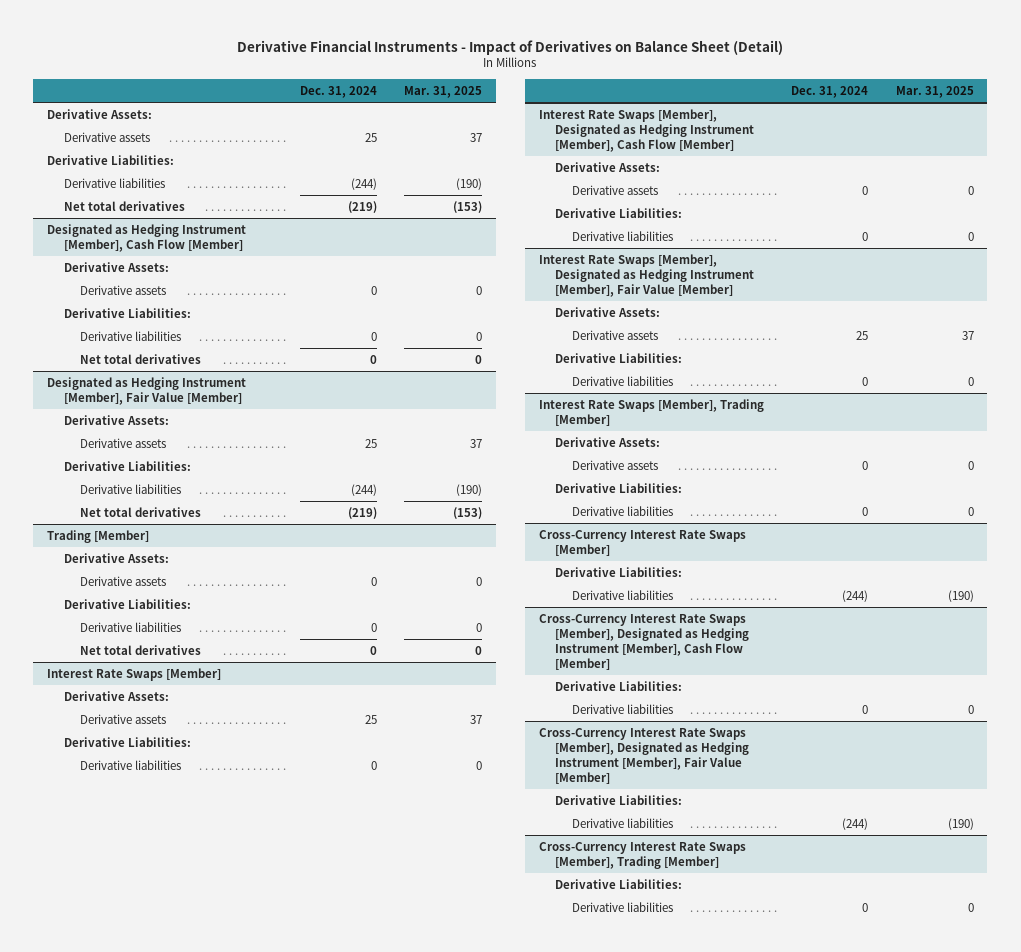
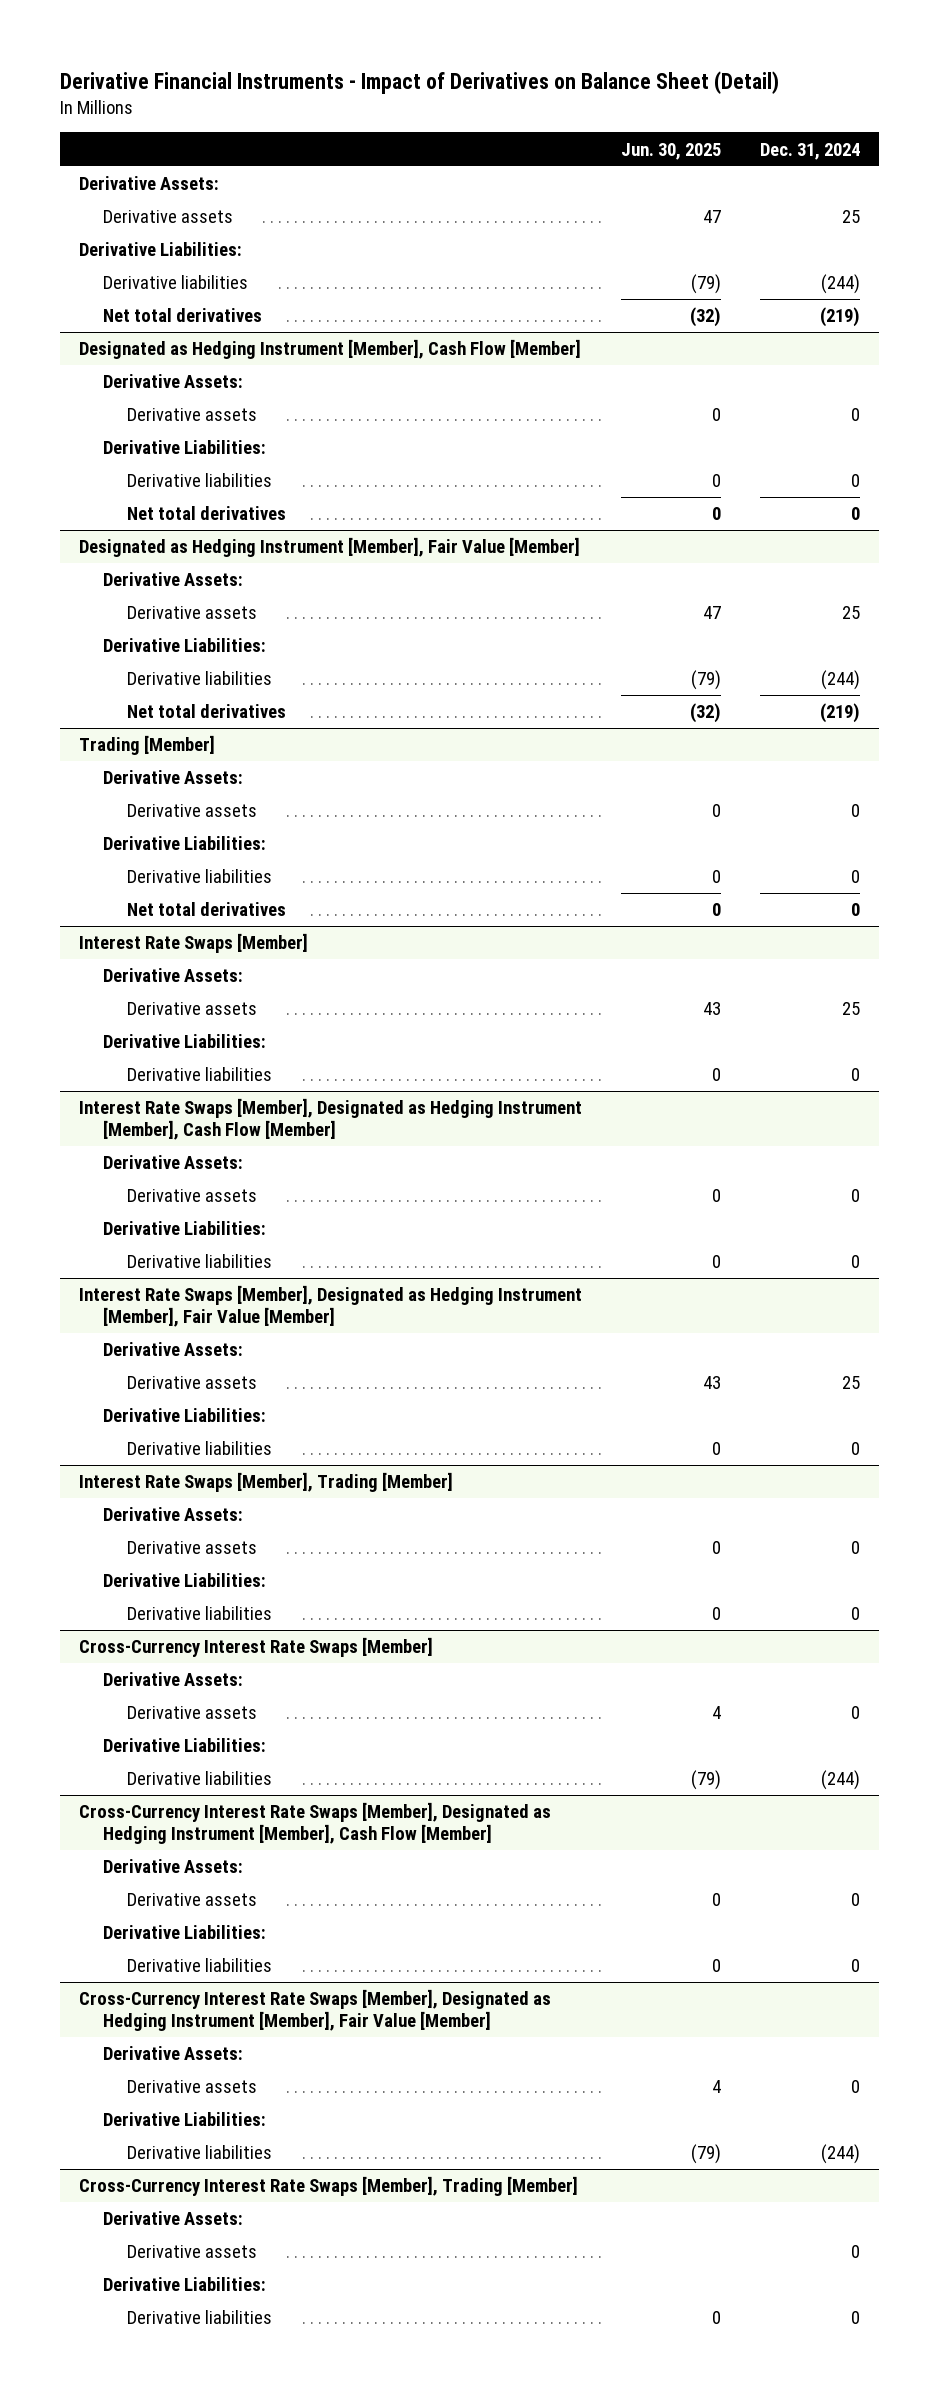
- | Dec. 31, 2024 | Mar. 31, 2025
+ | Jun. 30, 2025 | Dec. 31, 2024
@ Cross-Currency Interest Rate Swaps [Member]
+ Derivative Assets:
+ Derivative assets | 4 | 0
@ Cross-Currency Interest Rate Swaps [Member], Designated as Hedging Instrument [Member], Cash Flow [Member]
+ Derivative Assets:
+ Derivative assets | 0 | 0
@ Cross-Currency Interest Rate Swaps [Member], Designated as Hedging Instrument [Member], Fair Value [Member]
+ Derivative Assets:
+ Derivative assets | 4 | 0
@ Cross-Currency Interest Rate Swaps [Member], Trading [Member]
+ Derivative Assets:
+ Derivative assets | | 0

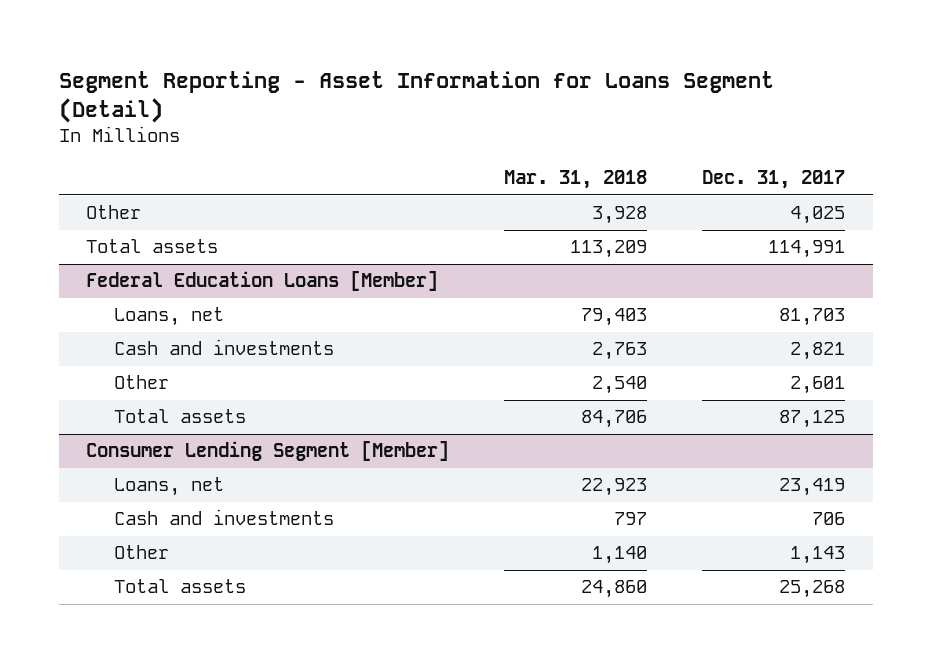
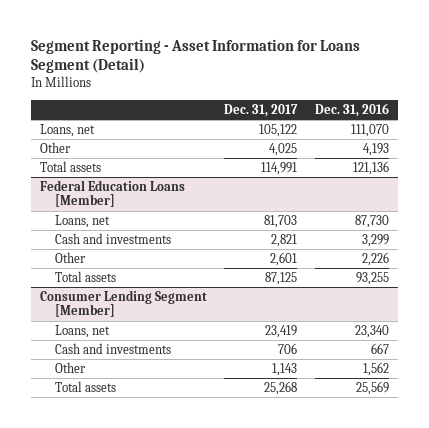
- | Mar. 31, 2018 | Dec. 31, 2017
+ | Dec. 31, 2017 | Dec. 31, 2016
+ Loans, net | 105,122 | 111,070

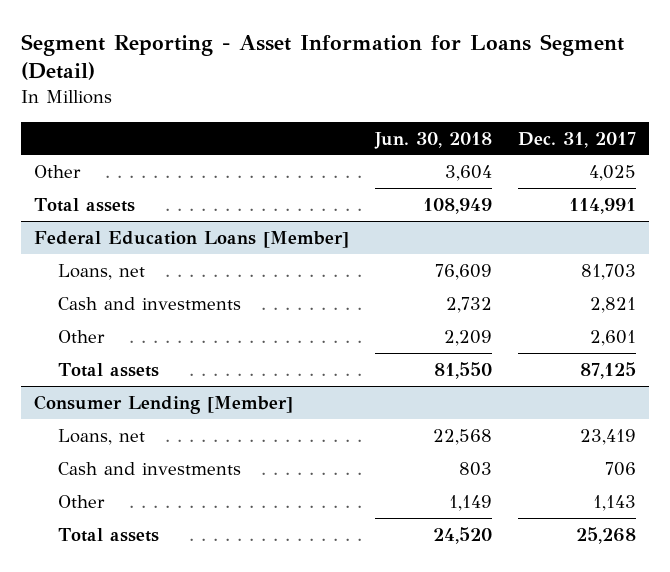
- | Dec. 31, 2017 | Dec. 31, 2016
+ | Jun. 30, 2018 | Dec. 31, 2017
- Loans, net | 105,122 | 111,070
- Consumer Lending Segment [Member]
+ Consumer Lending [Member]

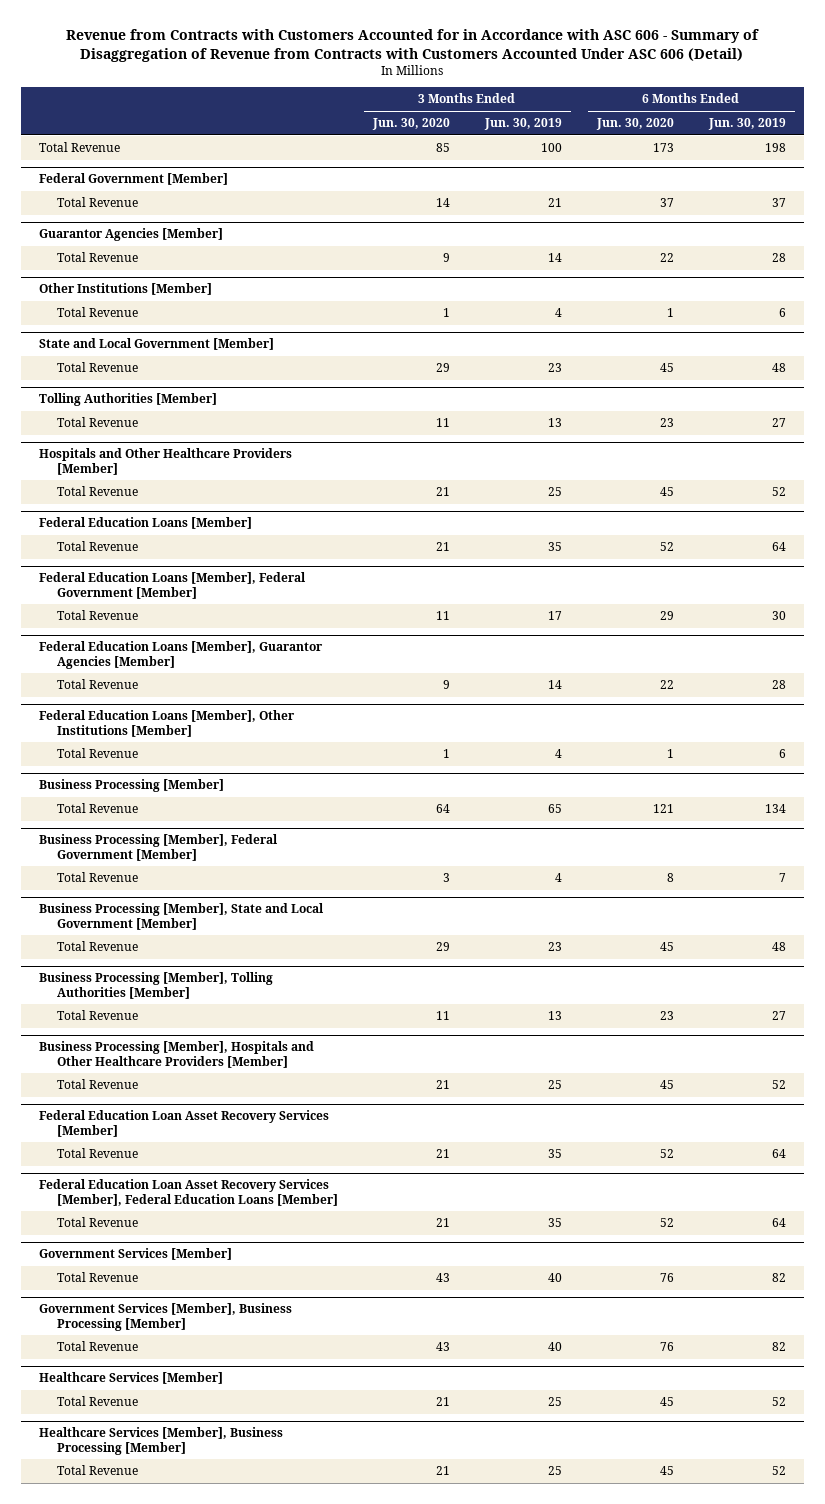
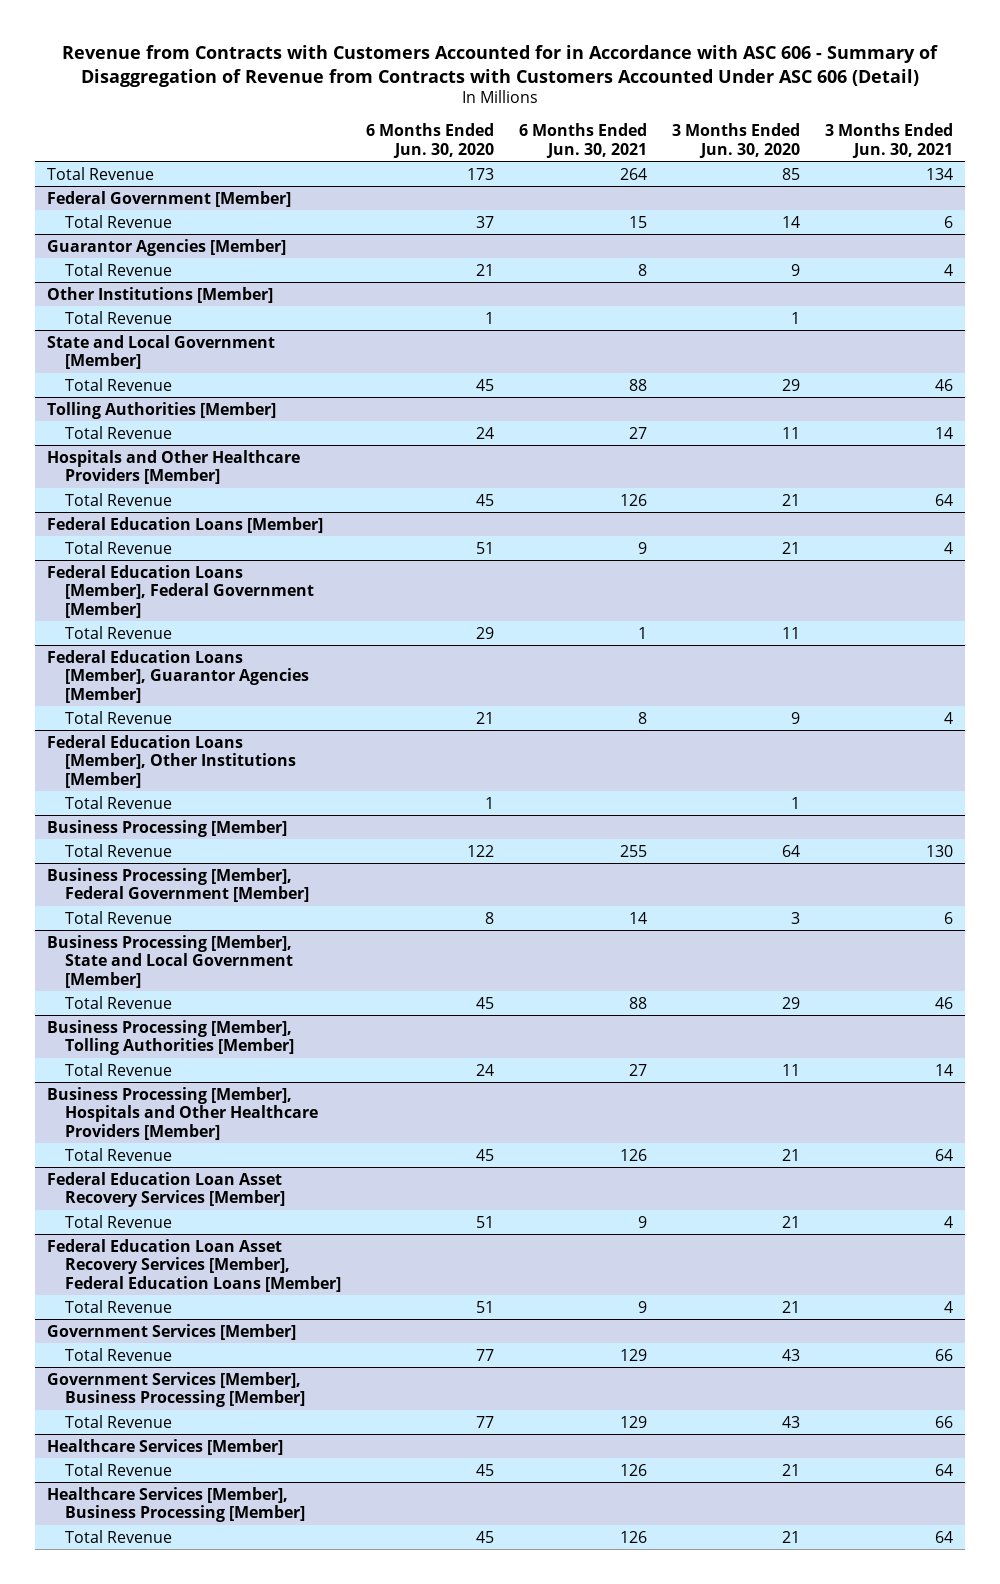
- | 3 Months Ended Jun. 30, 2020 | 3 Months Ended Jun. 30, 2019 | 6 Months Ended Jun. 30, 2020 | 6 Months Ended Jun. 30, 2019
+ | 6 Months Ended Jun. 30, 2020 | 6 Months Ended Jun. 30, 2021 | 3 Months Ended Jun. 30, 2020 | 3 Months Ended Jun. 30, 2021
@ Guarantor Agencies [Member]
- Total Revenue | 9 | 14 | 22 | 28
+ Total Revenue | 21 | 8 | 9 | 4
@ Tolling Authorities [Member]
- Total Revenue | 11 | 13 | 23 | 27
+ Total Revenue | 24 | 27 | 11 | 14
@ Federal Education Loans [Member]
- Total Revenue | 21 | 35 | 52 | 64
+ Total Revenue | 51 | 9 | 21 | 4
@ Federal Education Loans [Member], Guarantor Agencies [Member]
- Total Revenue | 9 | 14 | 22 | 28
+ Total Revenue | 21 | 8 | 9 | 4
@ Business Processing [Member]
- Total Revenue | 64 | 65 | 121 | 134
+ Total Revenue | 122 | 255 | 64 | 130
@ Business Processing [Member], Tolling Authorities [Member]
- Total Revenue | 11 | 13 | 23 | 27
+ Total Revenue | 24 | 27 | 11 | 14
@ Federal Education Loan Asset Recovery Services [Member]
- Total Revenue | 21 | 35 | 52 | 64
+ Total Revenue | 51 | 9 | 21 | 4
@ Federal Education Loan Asset Recovery Services [Member], Federal Education Loans [Member]
- Total Revenue | 21 | 35 | 52 | 64
+ Total Revenue | 51 | 9 | 21 | 4
@ Government Services [Member]
- Total Revenue | 43 | 40 | 76 | 82
+ Total Revenue | 77 | 129 | 43 | 66
@ Government Services [Member], Business Processing [Member]
- Total Revenue | 43 | 40 | 76 | 82
+ Total Revenue | 77 | 129 | 43 | 66

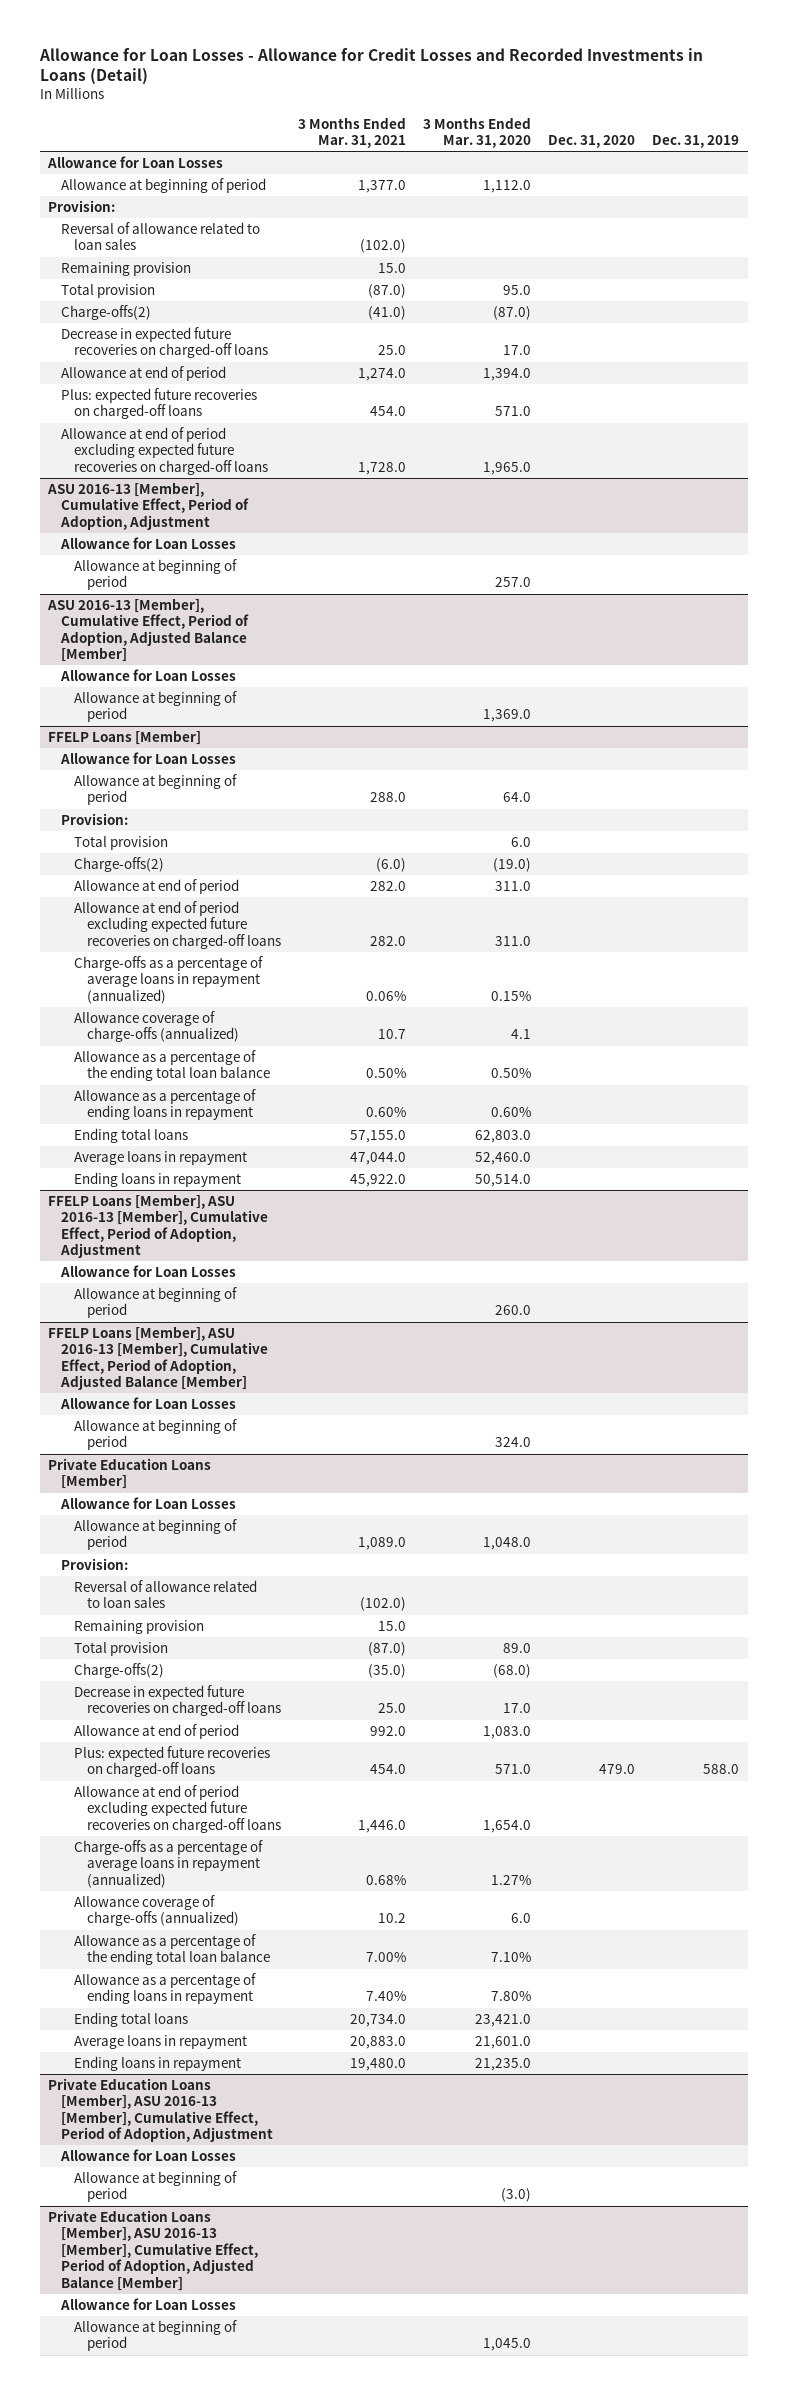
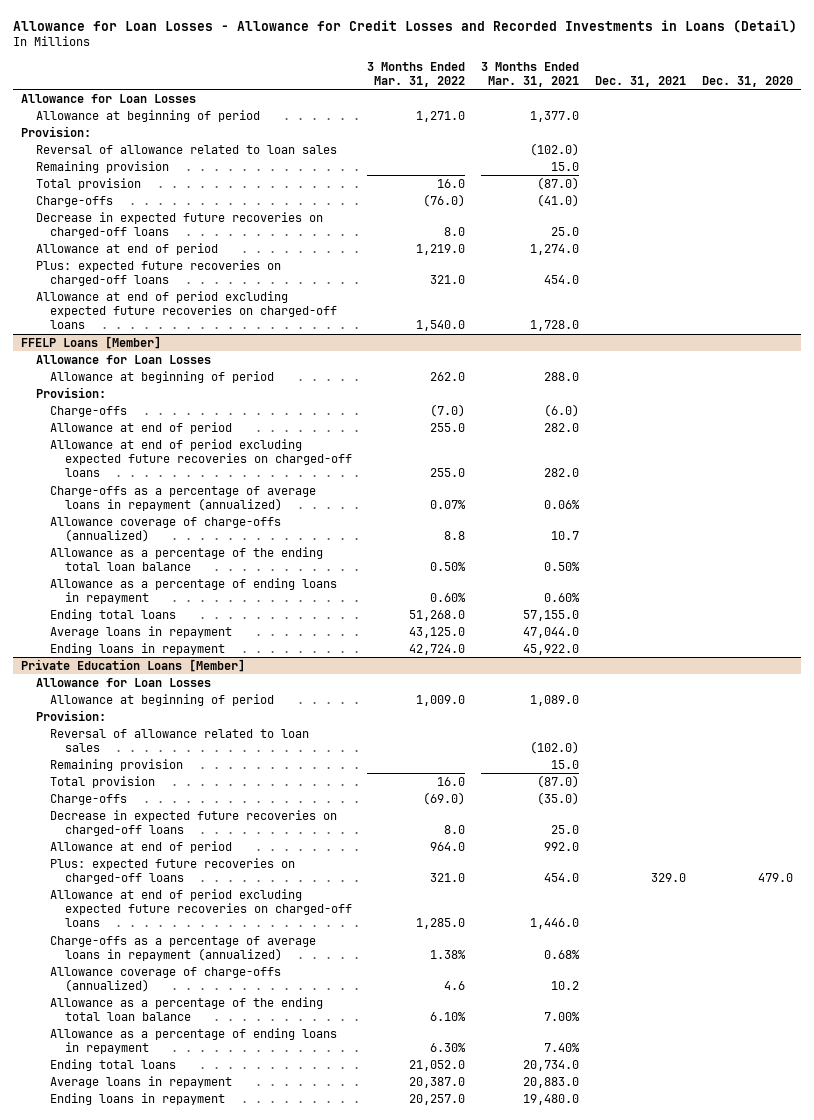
- | 3 Months Ended Mar. 31, 2021 | 3 Months Ended Mar. 31, 2020 | Dec. 31, 2020 | Dec. 31, 2019
+ | 3 Months Ended Mar. 31, 2022 | 3 Months Ended Mar. 31, 2021 | Dec. 31, 2021 | Dec. 31, 2020
- Charge-offs(2) | (41.0) | (87.0) | |
+ Charge-offs | (76.0) | (41.0) | |
- ASU 2016-13 [Member], Cumulative Effect, Period of Adoption, Adjustment
- Allowance for Loan Losses
- Allowance at beginning of period | | 257.0 | |
- ASU 2016-13 [Member], Cumulative Effect, Period of Adoption, Adjusted Balance [Member]
- Allowance for Loan Losses
- Allowance at beginning of period | | 1,369.0 | |
@ FFELP Loans [Member]
- Total provision | | 6.0 | |
- Charge-offs(2) | (6.0) | (19.0) | |
+ Charge-offs | (7.0) | (6.0) | |
- FFELP Loans [Member], ASU 2016-13 [Member], Cumulative Effect, Period of Adoption, Adjustment
- Allowance for Loan Losses
- Allowance at beginning of period | | 260.0 | |
- FFELP Loans [Member], ASU 2016-13 [Member], Cumulative Effect, Period of Adoption, Adjusted Balance [Member]
- Allowance for Loan Losses
- Allowance at beginning of period | | 324.0 | |
@ Private Education Loans [Member]
- Charge-offs(2) | (35.0) | (68.0) | |
+ Charge-offs | (69.0) | (35.0) | |
- Private Education Loans [Member], ASU 2016-13 [Member], Cumulative Effect, Period of Adoption, Adjustment
- Allowance for Loan Losses
- Allowance at beginning of period | | (3.0) | |
- Private Education Loans [Member], ASU 2016-13 [Member], Cumulative Effect, Period of Adoption, Adjusted Balance [Member]
- Allowance for Loan Losses
- Allowance at beginning of period | | 1,045.0 | |

